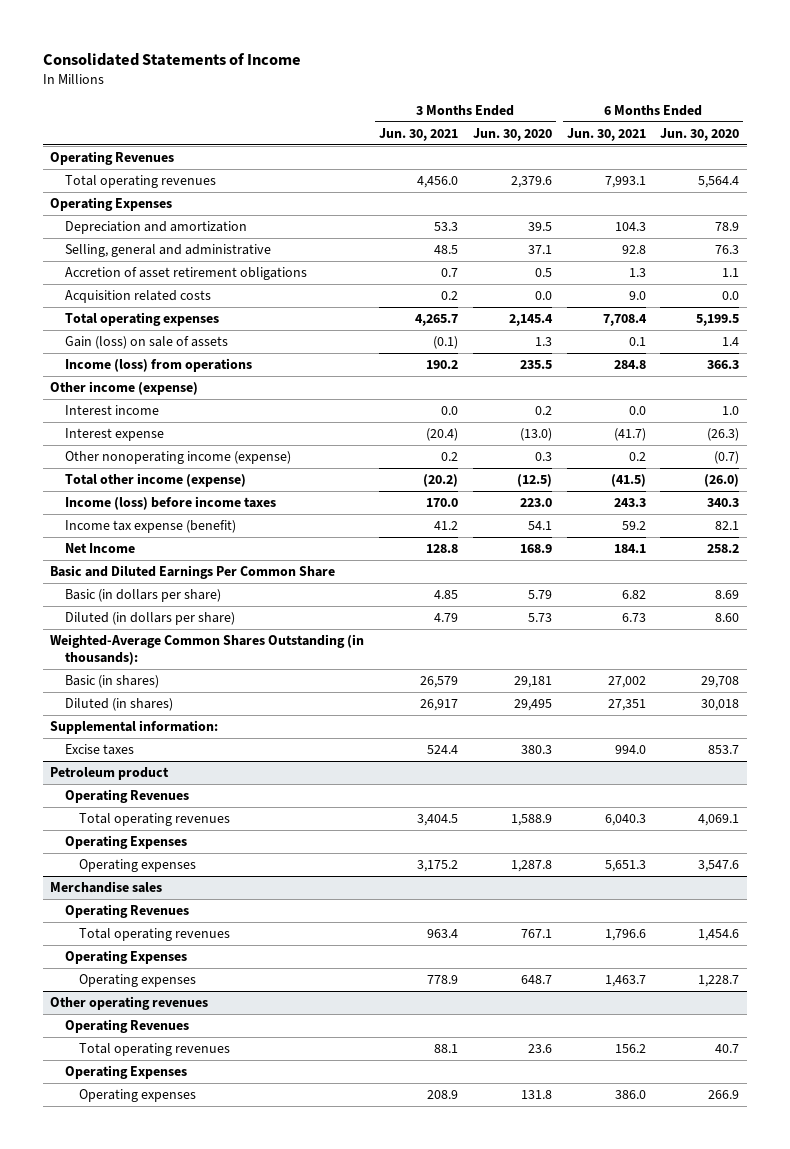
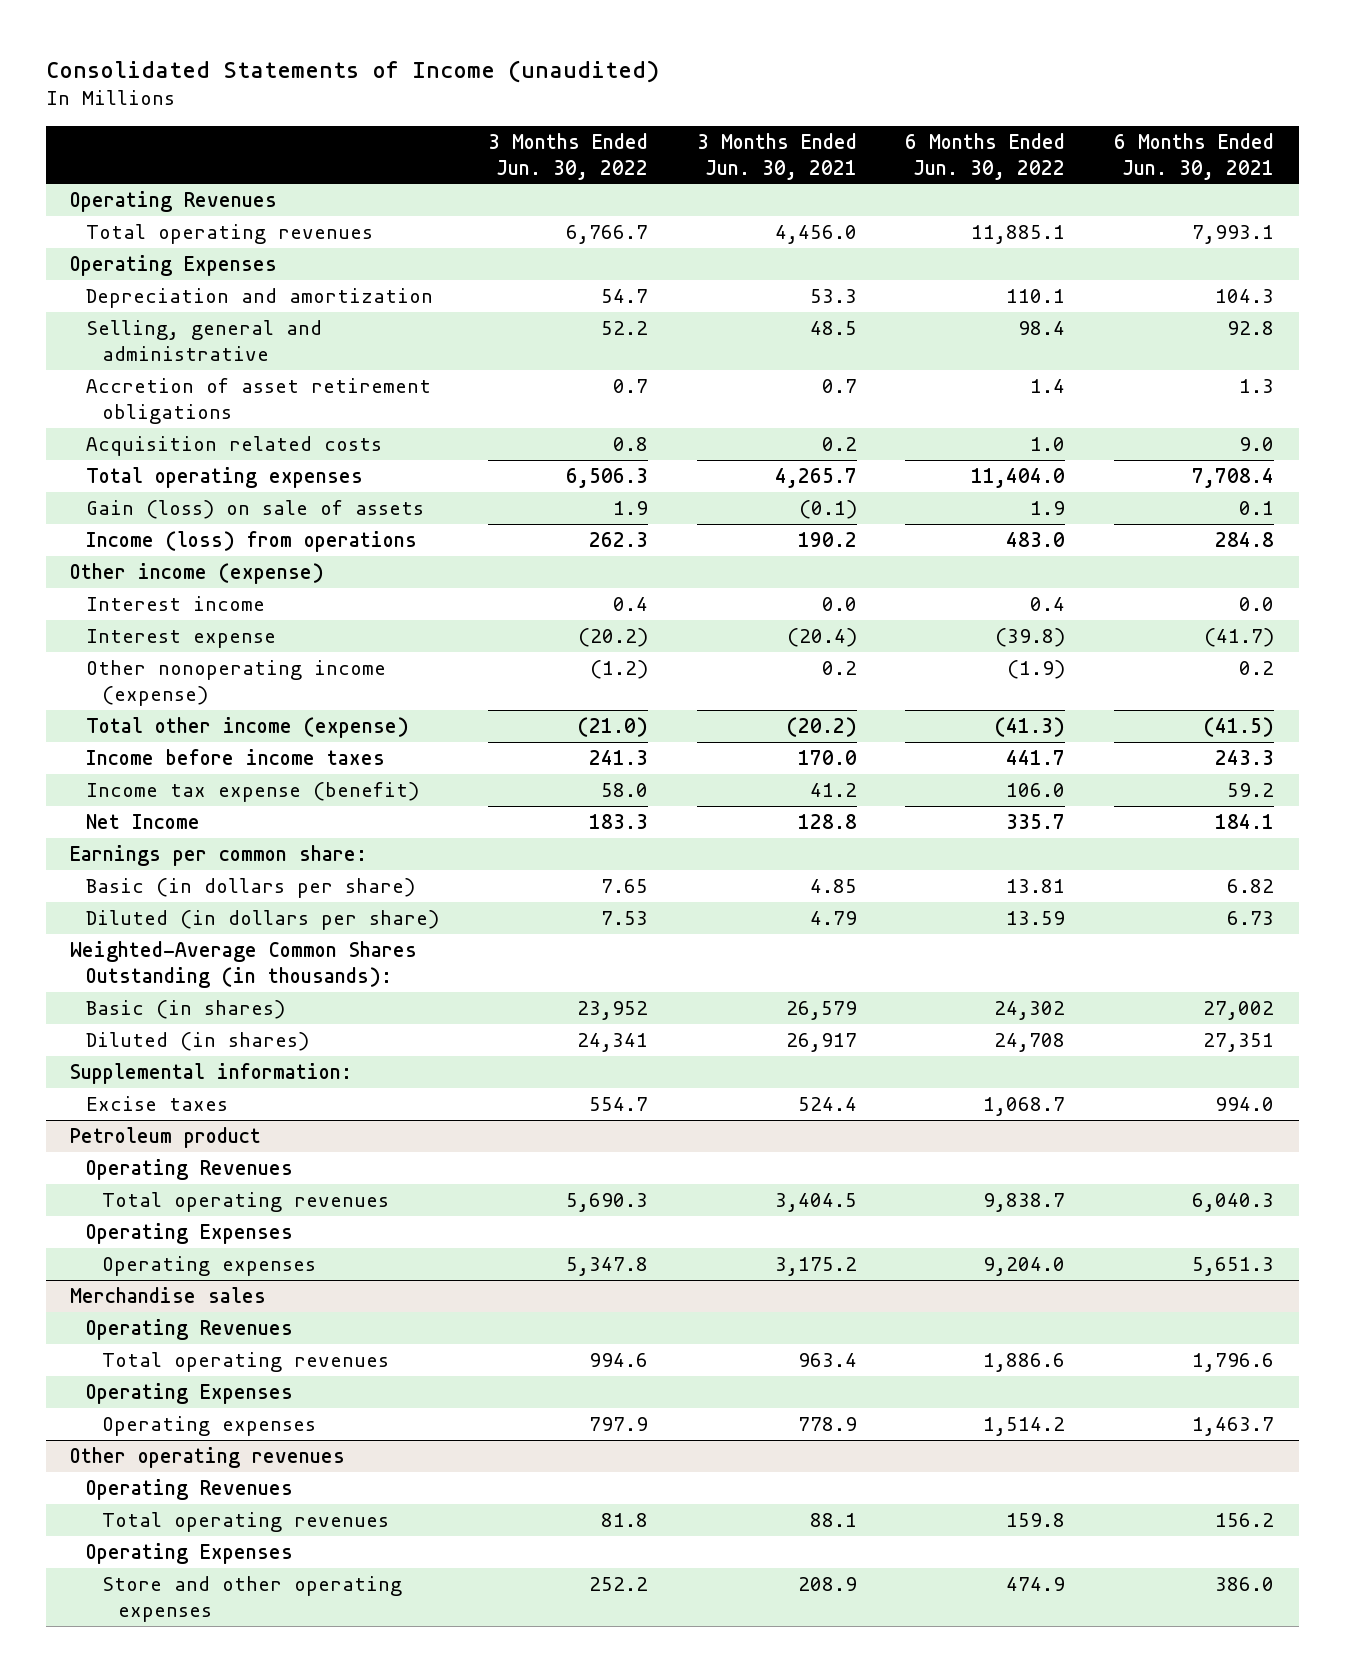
- Consolidated Statements of Income
+ Consolidated Statements of Income (unaudited)
- | 3 Months Ended Jun. 30, 2021 | 3 Months Ended Jun. 30, 2020 | 6 Months Ended Jun. 30, 2021 | 6 Months Ended Jun. 30, 2020
+ | 3 Months Ended Jun. 30, 2022 | 3 Months Ended Jun. 30, 2021 | 6 Months Ended Jun. 30, 2022 | 6 Months Ended Jun. 30, 2021
- Income (loss) before income taxes | 170.0 | 223.0 | 243.3 | 340.3
+ Income before income taxes | 241.3 | 170.0 | 441.7 | 243.3
- Basic and Diluted Earnings Per Common Share
+ Earnings per common share:
@ Other operating revenues
- Operating expenses | 208.9 | 131.8 | 386.0 | 266.9
+ Store and other operating expenses | 252.2 | 208.9 | 474.9 | 386.0

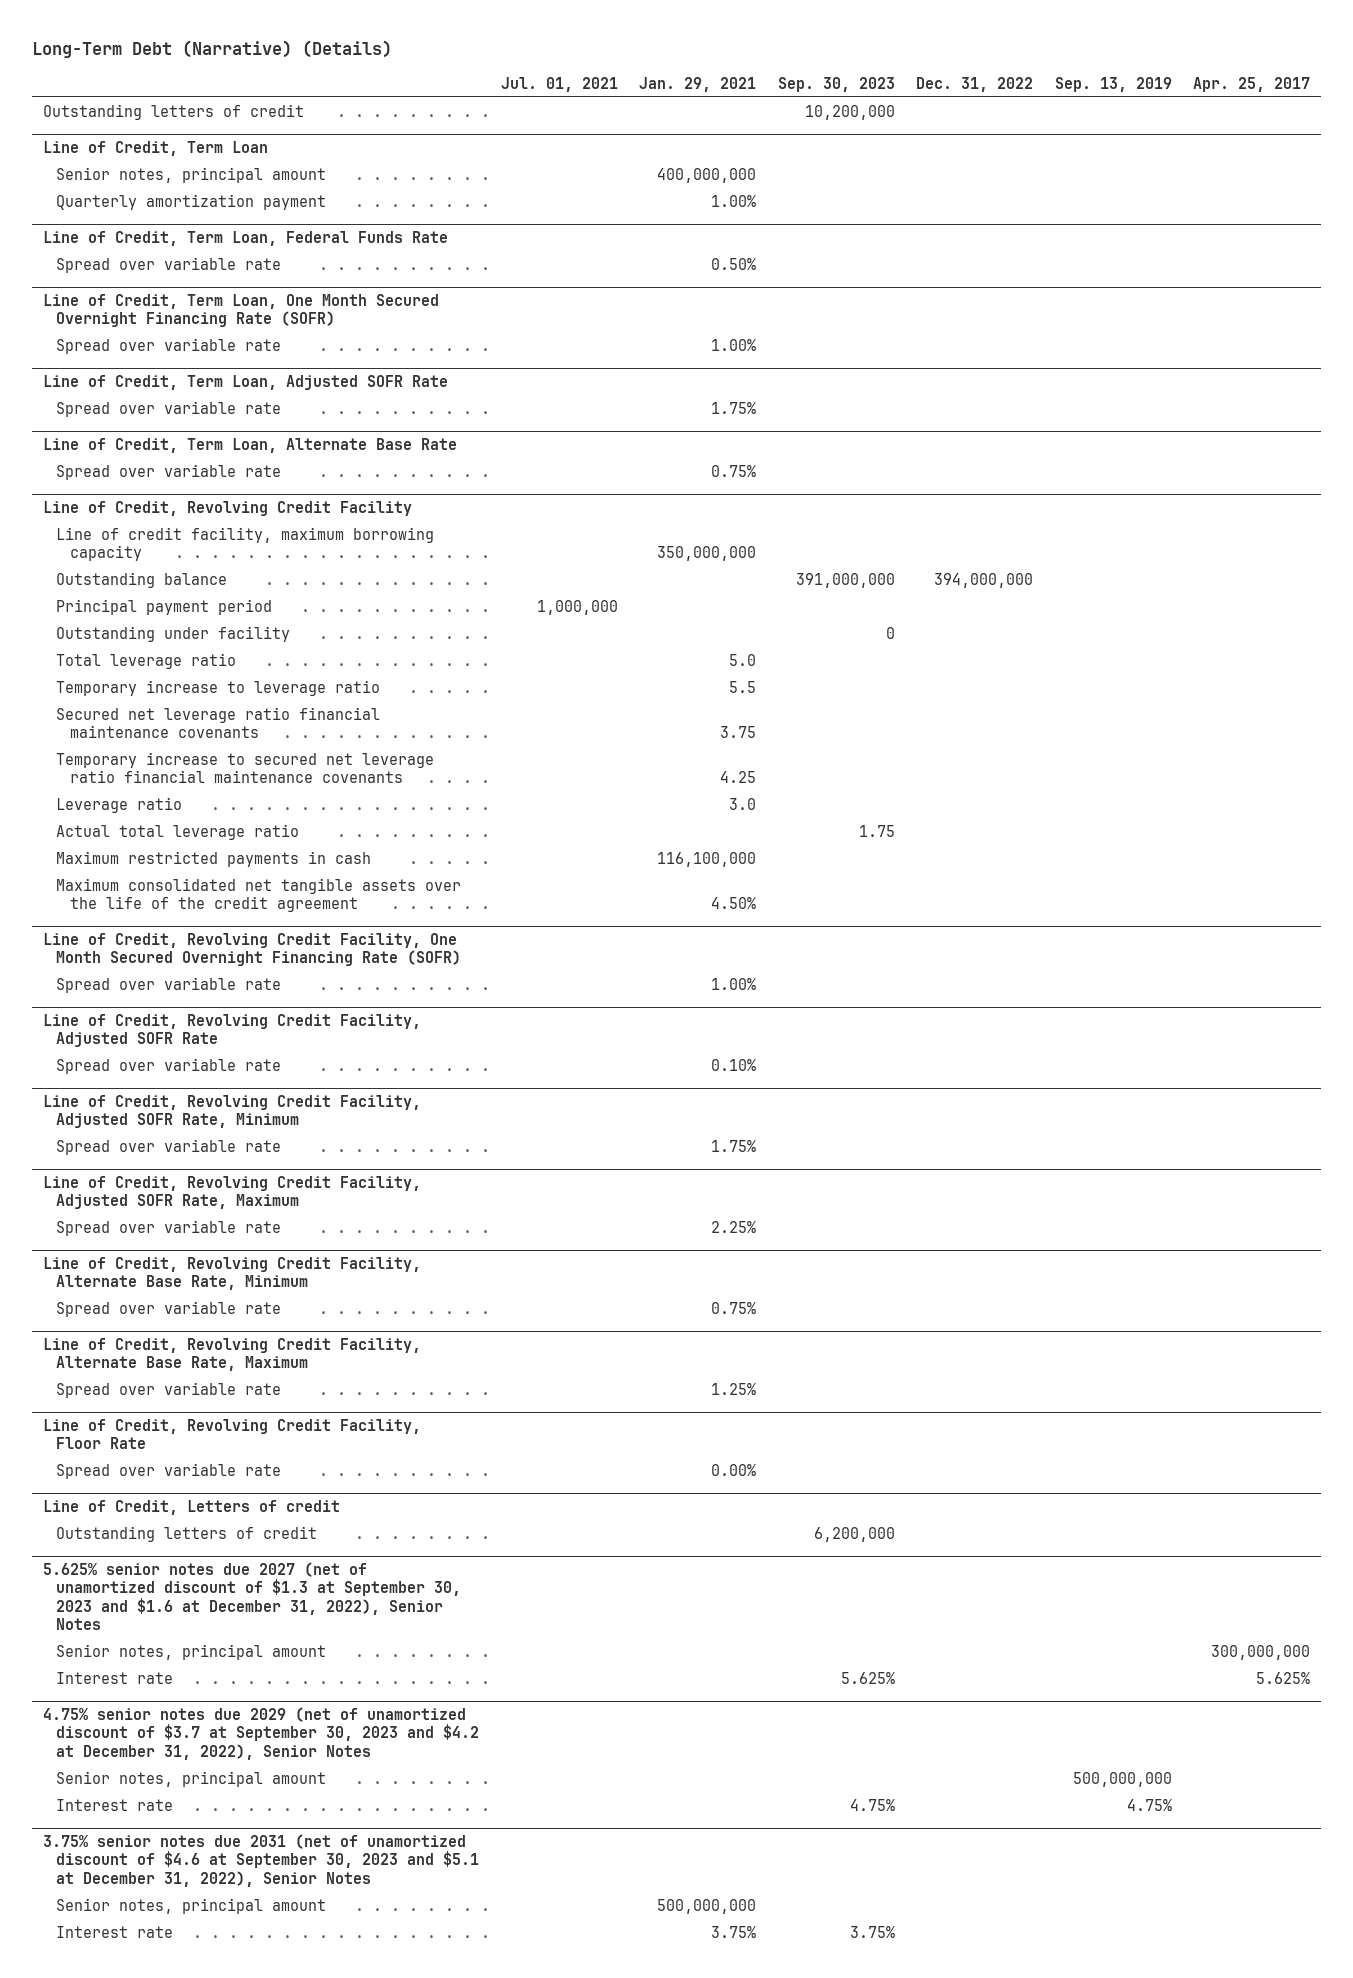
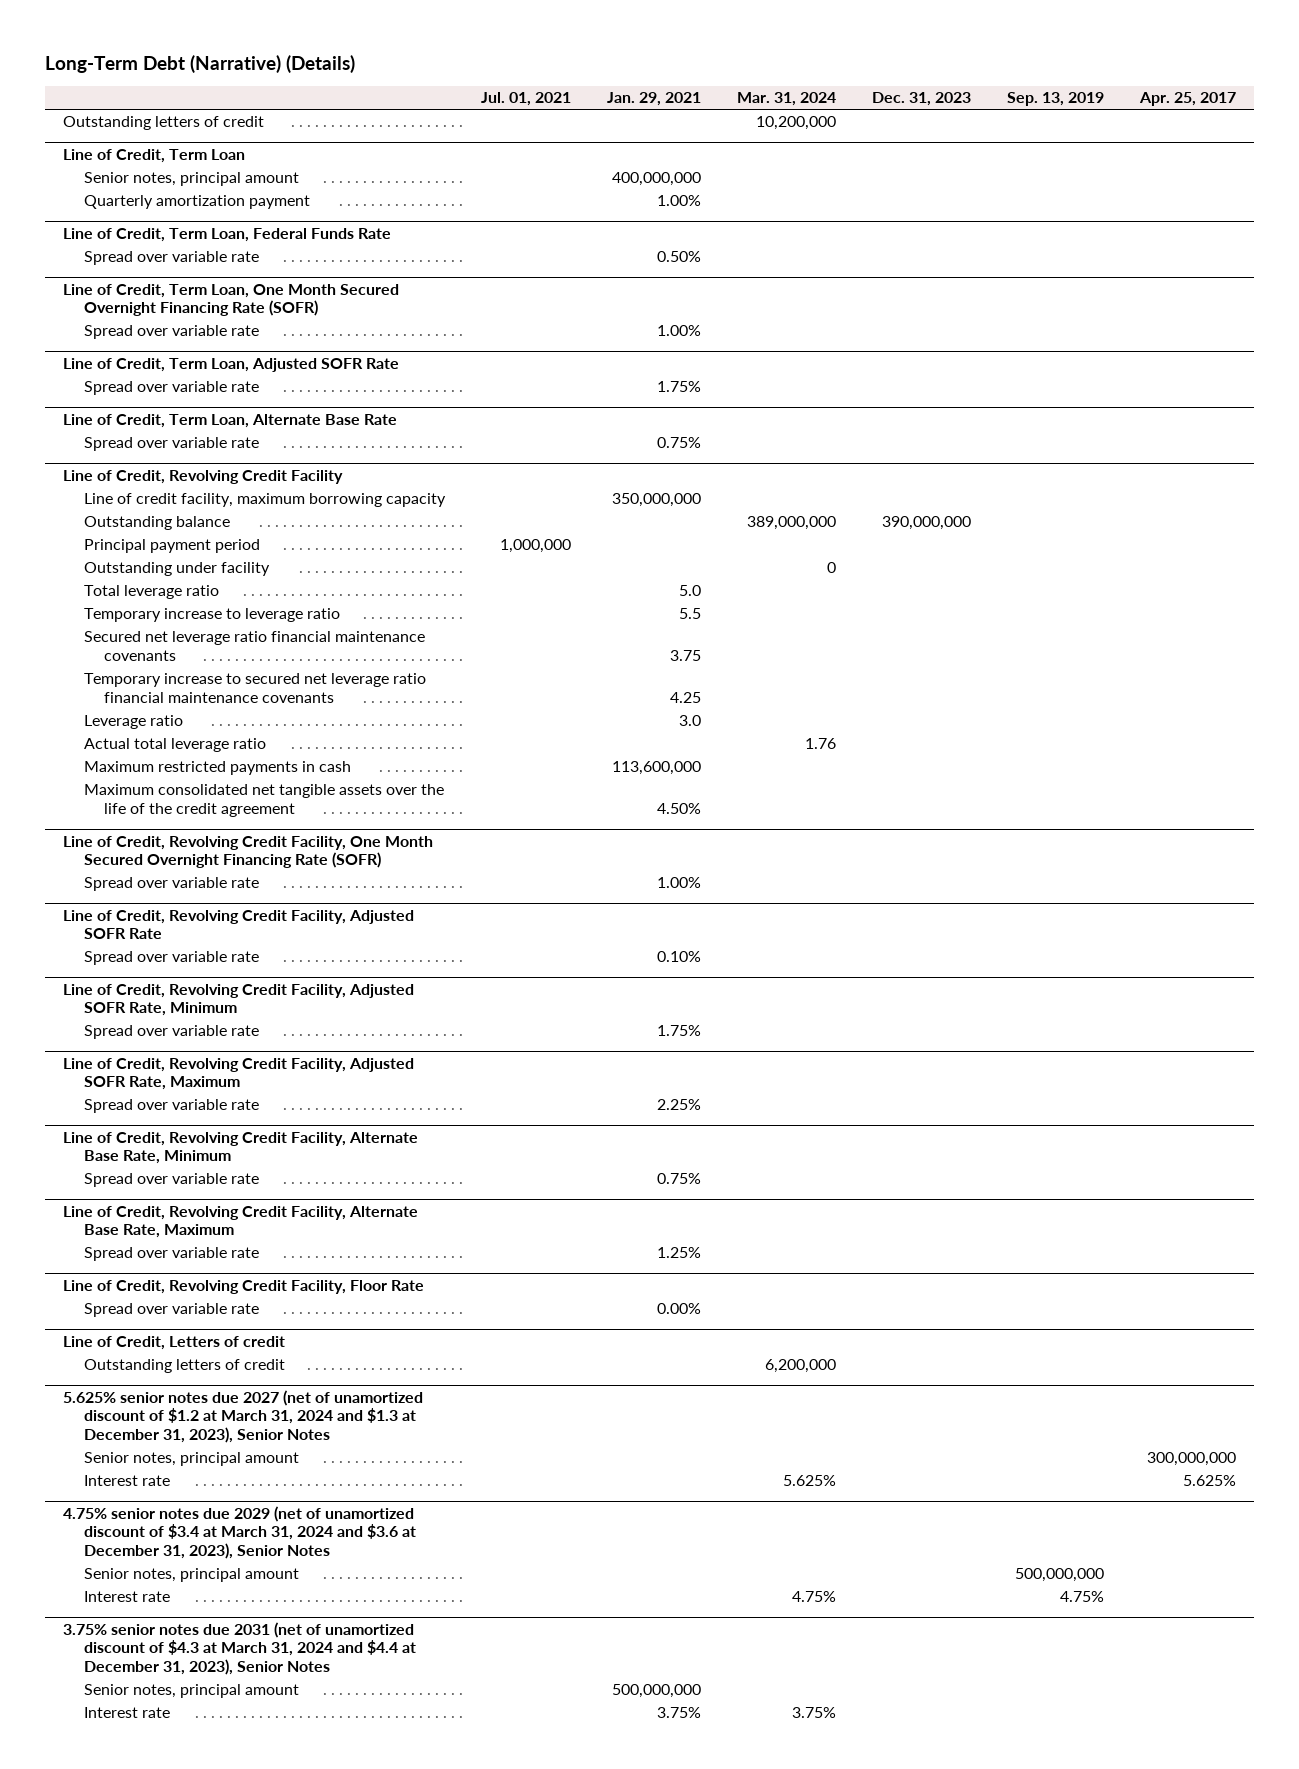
- | Jul. 01, 2021 | Jan. 29, 2021 | Sep. 30, 2023 | Dec. 31, 2022 | Sep. 13, 2019 | Apr. 25, 2017
+ | Jul. 01, 2021 | Jan. 29, 2021 | Mar. 31, 2024 | Dec. 31, 2023 | Sep. 13, 2019 | Apr. 25, 2017
@ Line of Credit, Revolving Credit Facility
- Maximum restricted payments in cash | | 116,100,000 | | | |
+ Maximum restricted payments in cash | | 113,600,000 | | | |
- 5.625% senior notes due 2027 (net of unamortized discount of $1.3 at September 30, 2023 and $1.6 at December 31, 2022), Senior Notes
+ 5.625% senior notes due 2027 (net of unamortized discount of $1.2 at March 31, 2024 and $1.3 at December 31, 2023), Senior Notes
- 4.75% senior notes due 2029 (net of unamortized discount of $3.7 at September 30, 2023 and $4.2 at December 31, 2022), Senior Notes
+ 4.75% senior notes due 2029 (net of unamortized discount of $3.4 at March 31, 2024 and $3.6 at December 31, 2023), Senior Notes
- 3.75% senior notes due 2031 (net of unamortized discount of $4.6 at September 30, 2023 and $5.1 at December 31, 2022), Senior Notes
+ 3.75% senior notes due 2031 (net of unamortized discount of $4.3 at March 31, 2024 and $4.4 at December 31, 2023), Senior Notes

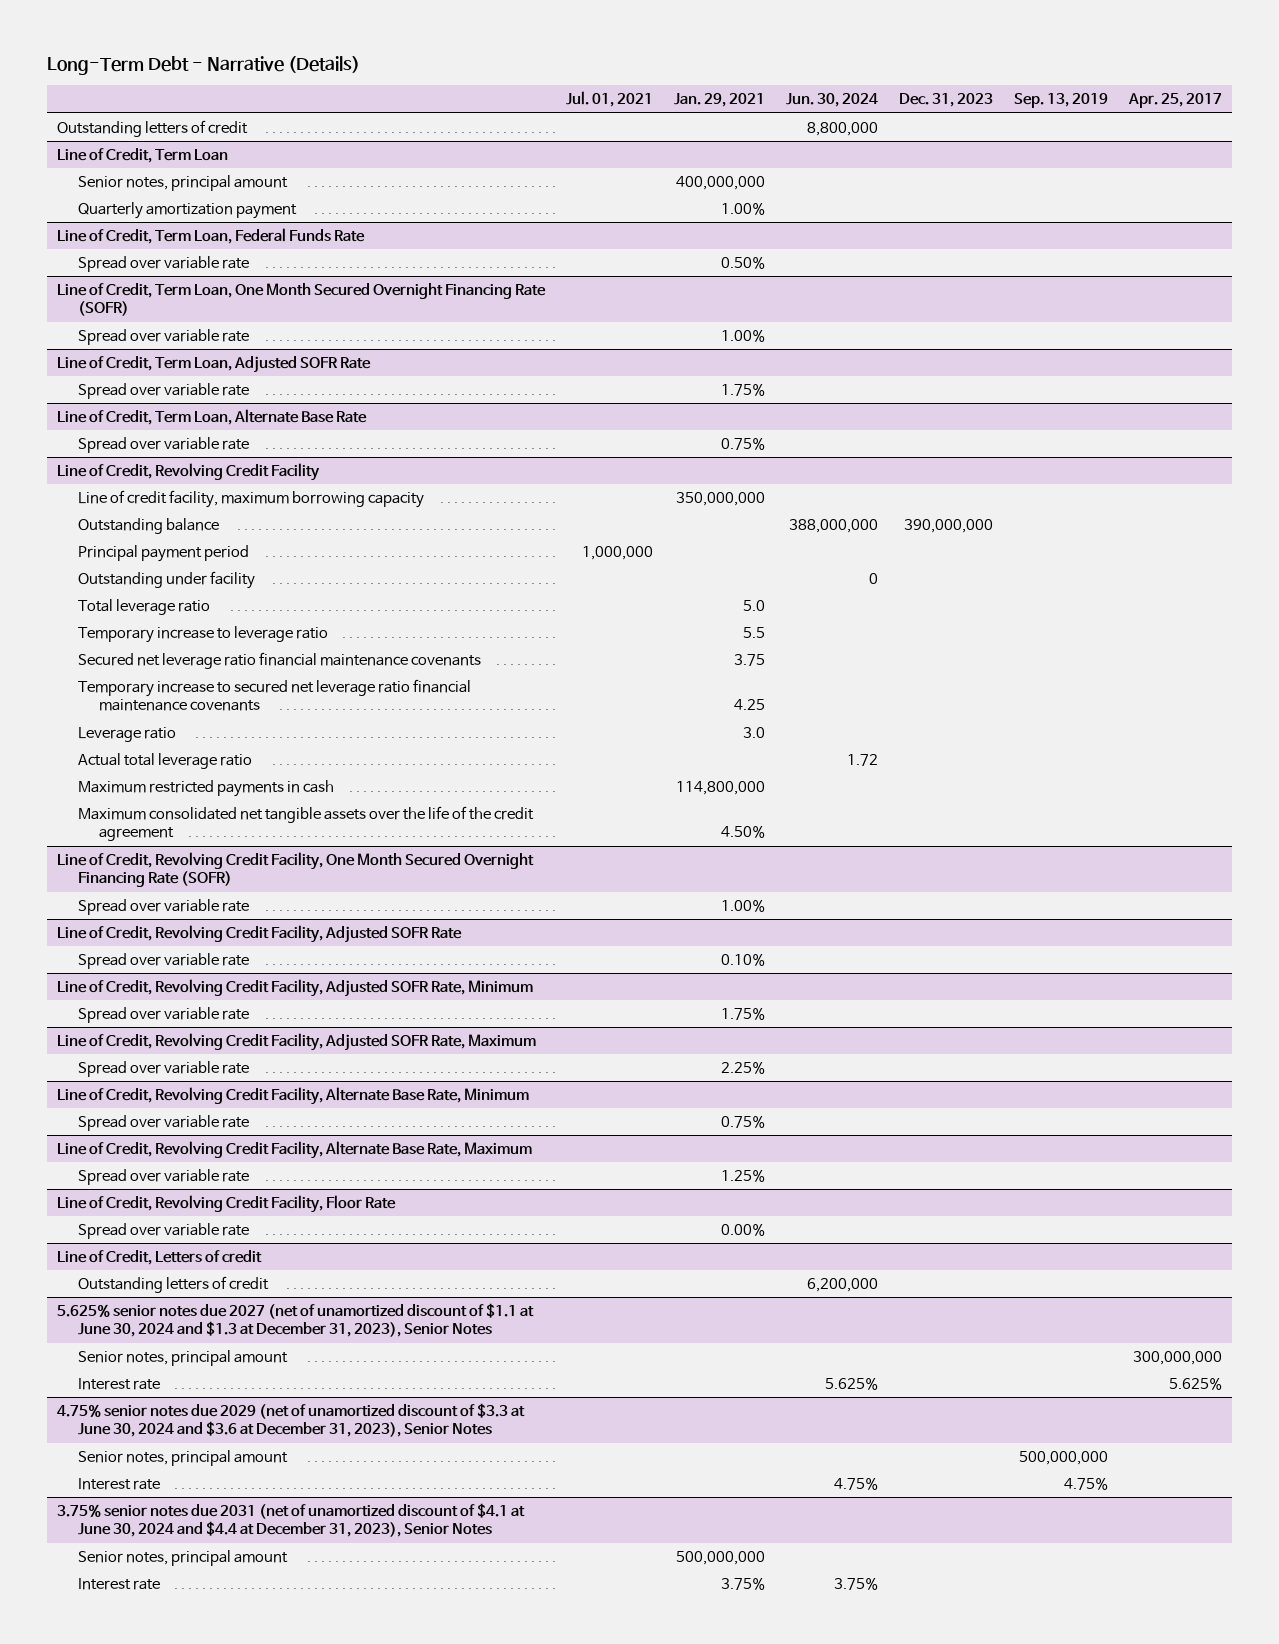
- Long-Term Debt (Narrative) (Details)
+ Long-Term Debt - Narrative (Details)
- | Jul. 01, 2021 | Jan. 29, 2021 | Mar. 31, 2024 | Dec. 31, 2023 | Sep. 13, 2019 | Apr. 25, 2017
+ | Jul. 01, 2021 | Jan. 29, 2021 | Jun. 30, 2024 | Dec. 31, 2023 | Sep. 13, 2019 | Apr. 25, 2017
@ Line of Credit, Revolving Credit Facility
- Maximum restricted payments in cash | | 113,600,000 | | | |
+ Maximum restricted payments in cash | | 114,800,000 | | | |
- 5.625% senior notes due 2027 (net of unamortized discount of $1.2 at March 31, 2024 and $1.3 at December 31, 2023), Senior Notes
+ 5.625% senior notes due 2027 (net of unamortized discount of $1.1 at June 30, 2024 and $1.3 at December 31, 2023), Senior Notes
- 4.75% senior notes due 2029 (net of unamortized discount of $3.4 at March 31, 2024 and $3.6 at December 31, 2023), Senior Notes
+ 4.75% senior notes due 2029 (net of unamortized discount of $3.3 at June 30, 2024 and $3.6 at December 31, 2023), Senior Notes
- 3.75% senior notes due 2031 (net of unamortized discount of $4.3 at March 31, 2024 and $4.4 at December 31, 2023), Senior Notes
+ 3.75% senior notes due 2031 (net of unamortized discount of $4.1 at June 30, 2024 and $4.4 at December 31, 2023), Senior Notes

